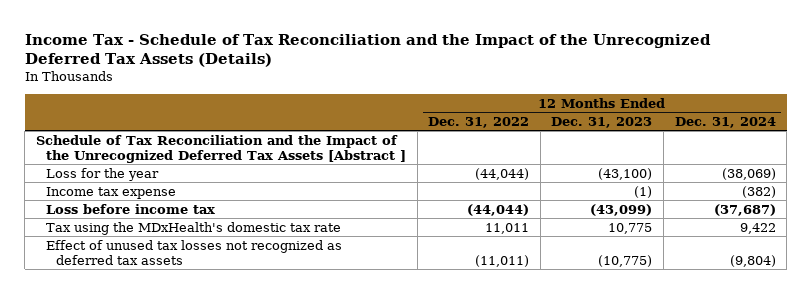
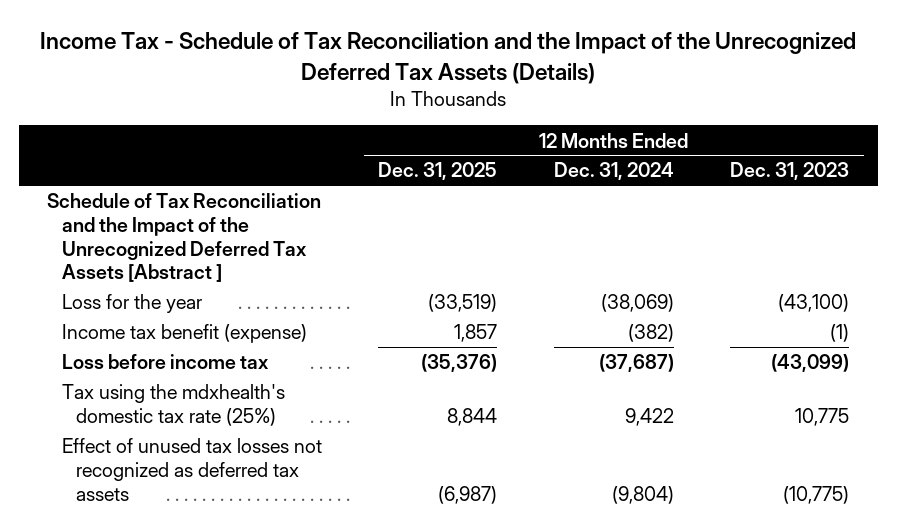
- | 12 Months Ended Dec. 31, 2022 | 12 Months Ended Dec. 31, 2023 | 12 Months Ended Dec. 31, 2024
+ | 12 Months Ended Dec. 31, 2025 | 12 Months Ended Dec. 31, 2024 | 12 Months Ended Dec. 31, 2023
- Income tax expense | | (1) | (382)
+ Income tax benefit (expense) | 1,857 | (382) | (1)
- Tax using the MDxHealth's domestic tax rate | 11,011 | 10,775 | 9,422
+ Tax using the mdxhealth's domestic tax rate (25%) | 8,844 | 9,422 | 10,775

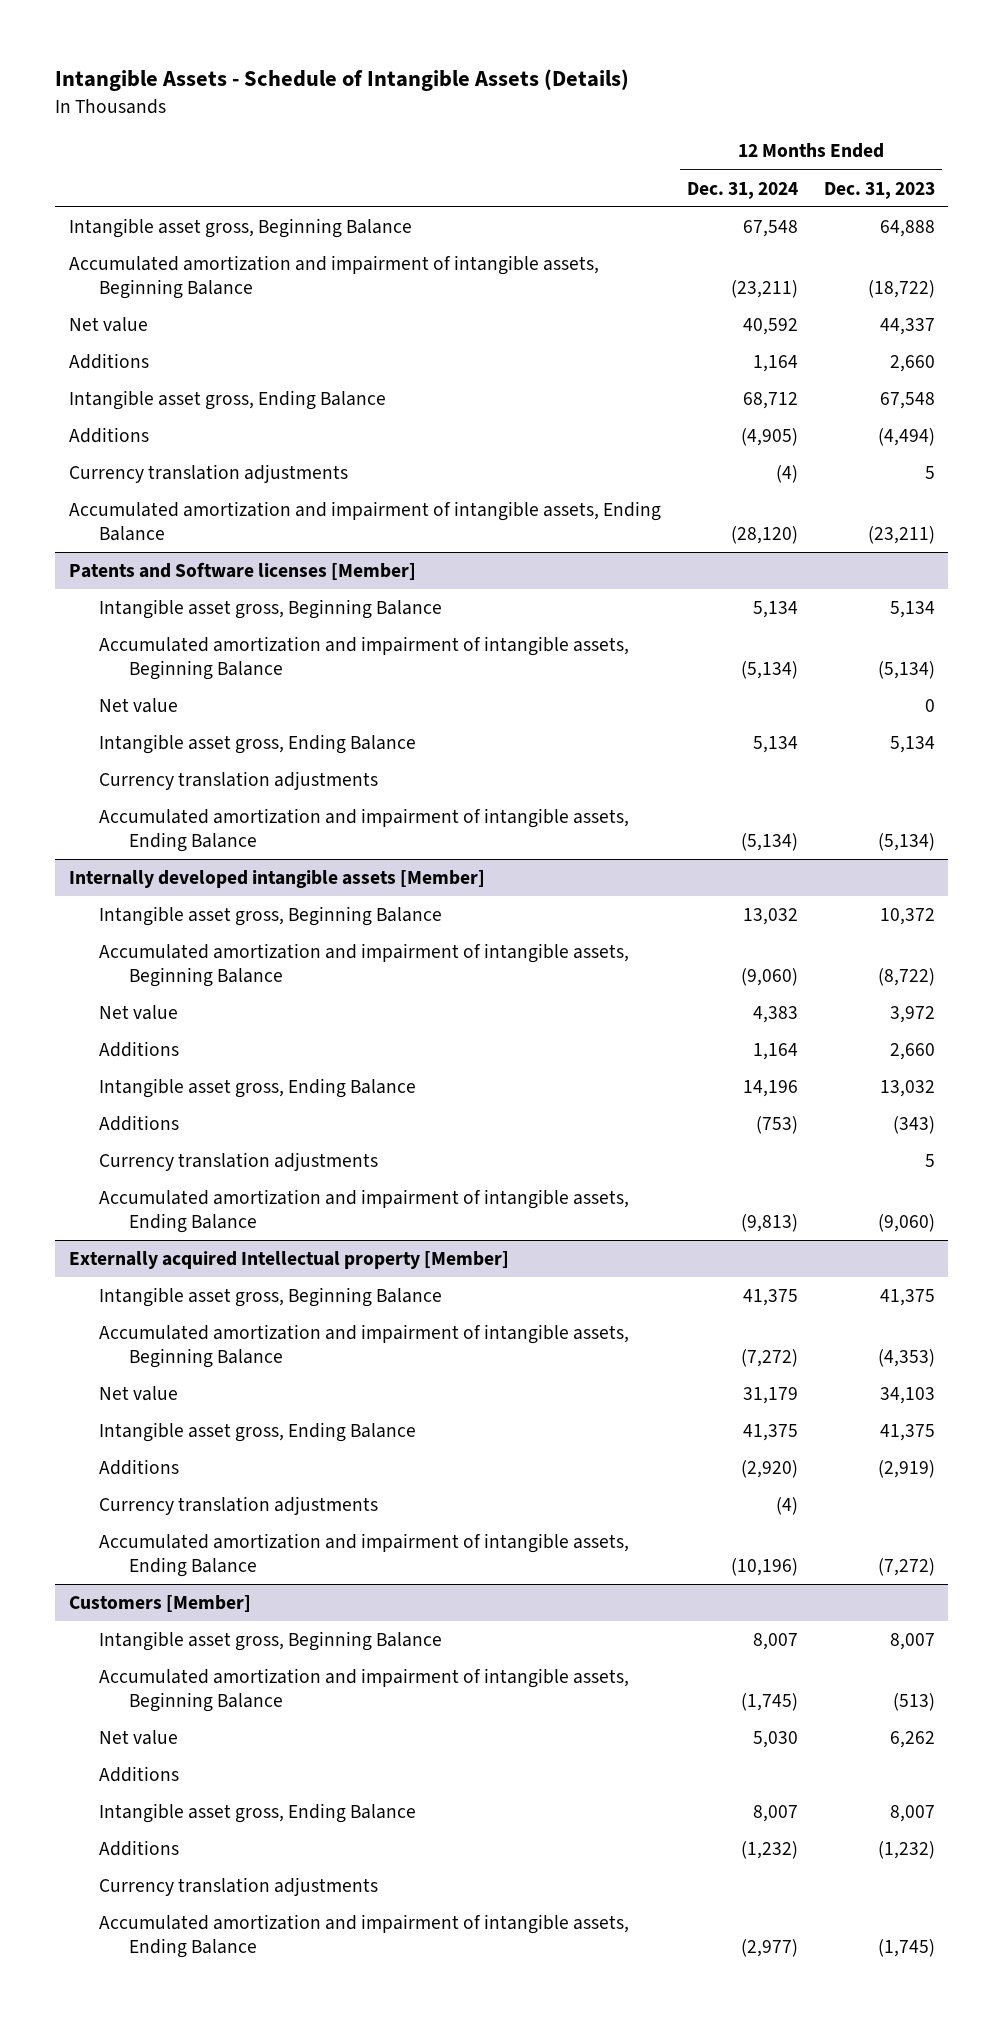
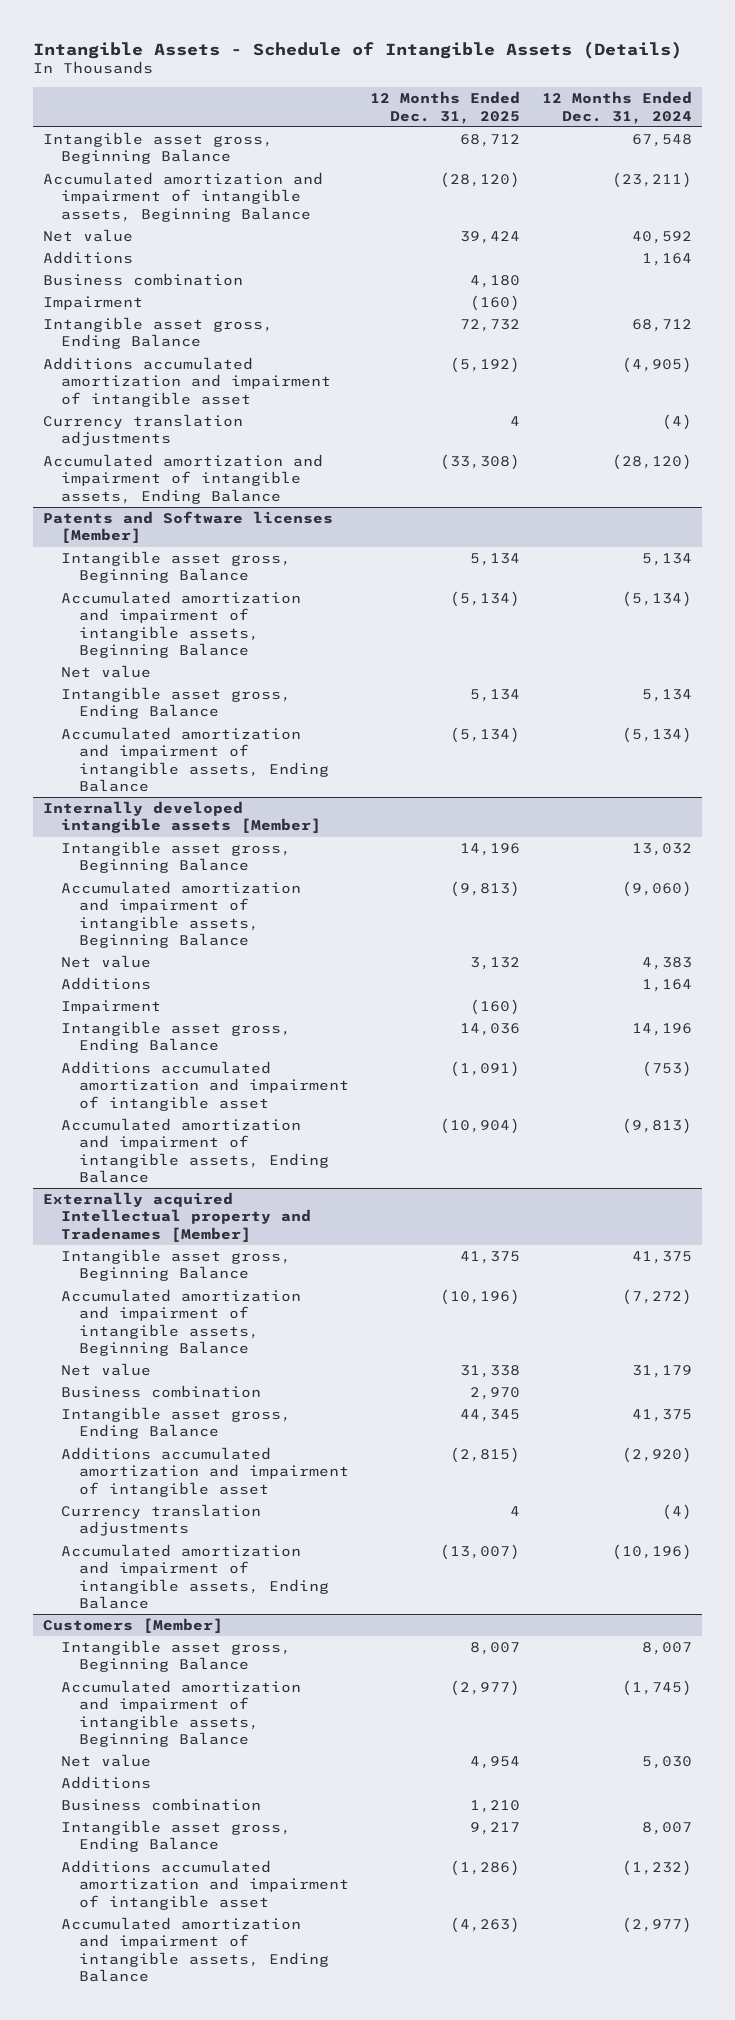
- | 12 Months Ended Dec. 31, 2024 | 12 Months Ended Dec. 31, 2023
+ | 12 Months Ended Dec. 31, 2025 | 12 Months Ended Dec. 31, 2024
+ Business combination | 4,180 |
+ Impairment | (160) |
- Additions | (4,905) | (4,494)
+ Additions accumulated amortization and impairment of intangible asset | (5,192) | (4,905)
@ Patents and Software licenses [Member]
- Currency translation adjustments
@ Internally developed intangible assets [Member]
+ Impairment | (160) |
- Additions | (753) | (343)
- Currency translation adjustments | | 5
+ Additions accumulated amortization and impairment of intangible asset | (1,091) | (753)
- Externally acquired Intellectual property [Member]
+ Externally acquired Intellectual property and Tradenames [Member]
+ Business combination | 2,970 |
- Additions | (2,920) | (2,919)
+ Additions accumulated amortization and impairment of intangible asset | (2,815) | (2,920)
@ Customers [Member]
+ Business combination | 1,210 |
- Additions | (1,232) | (1,232)
- Currency translation adjustments
+ Additions accumulated amortization and impairment of intangible asset | (1,286) | (1,232)

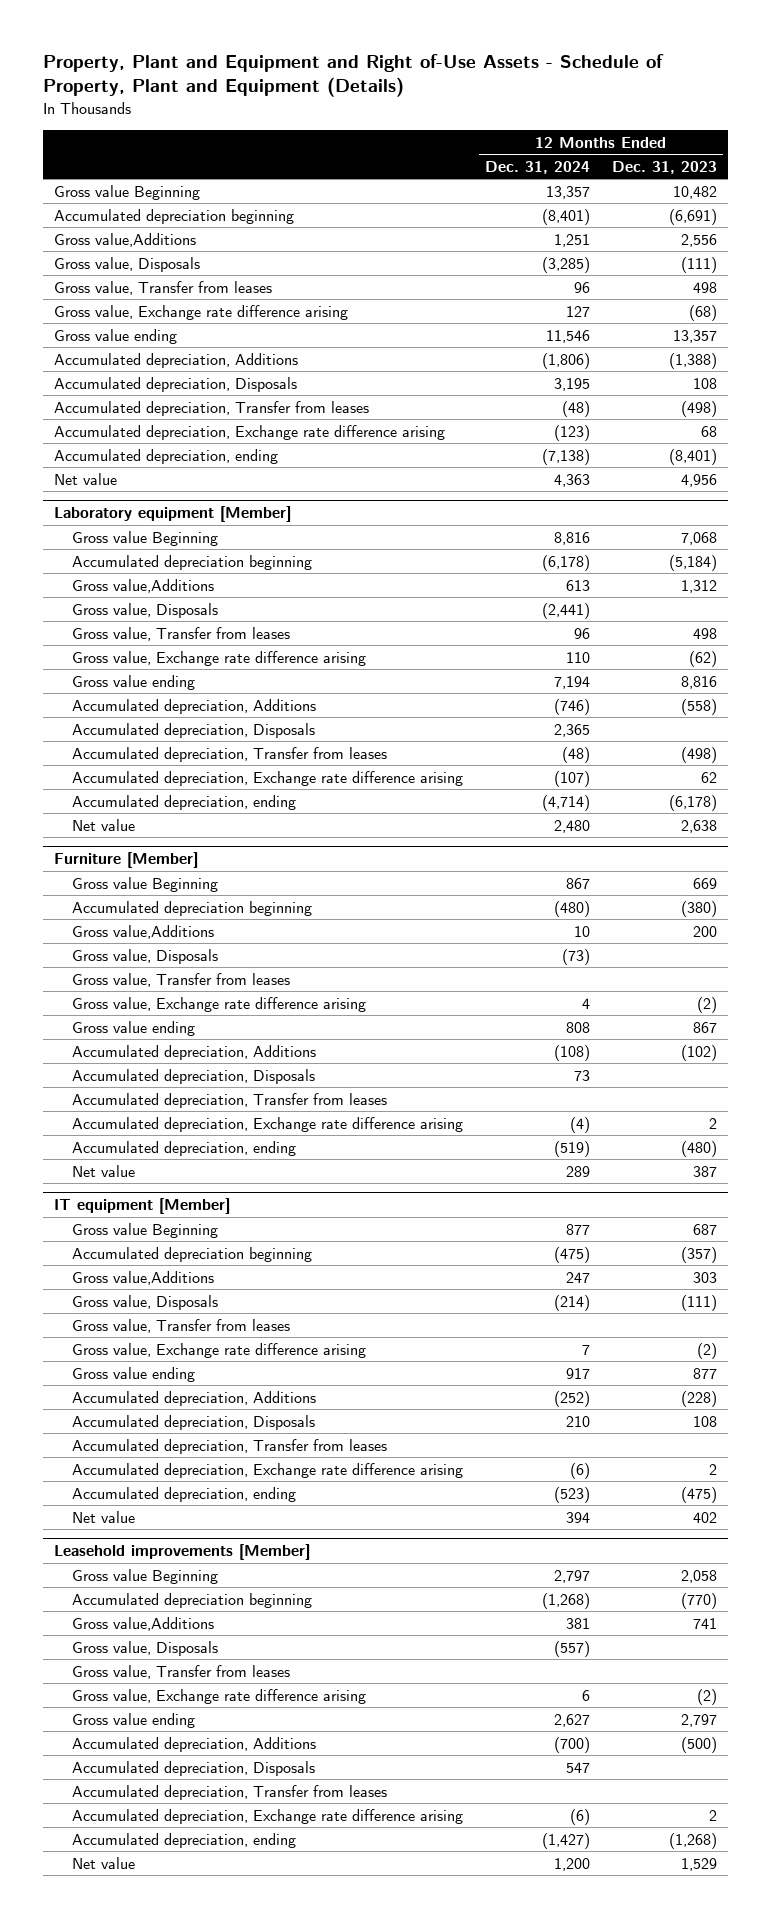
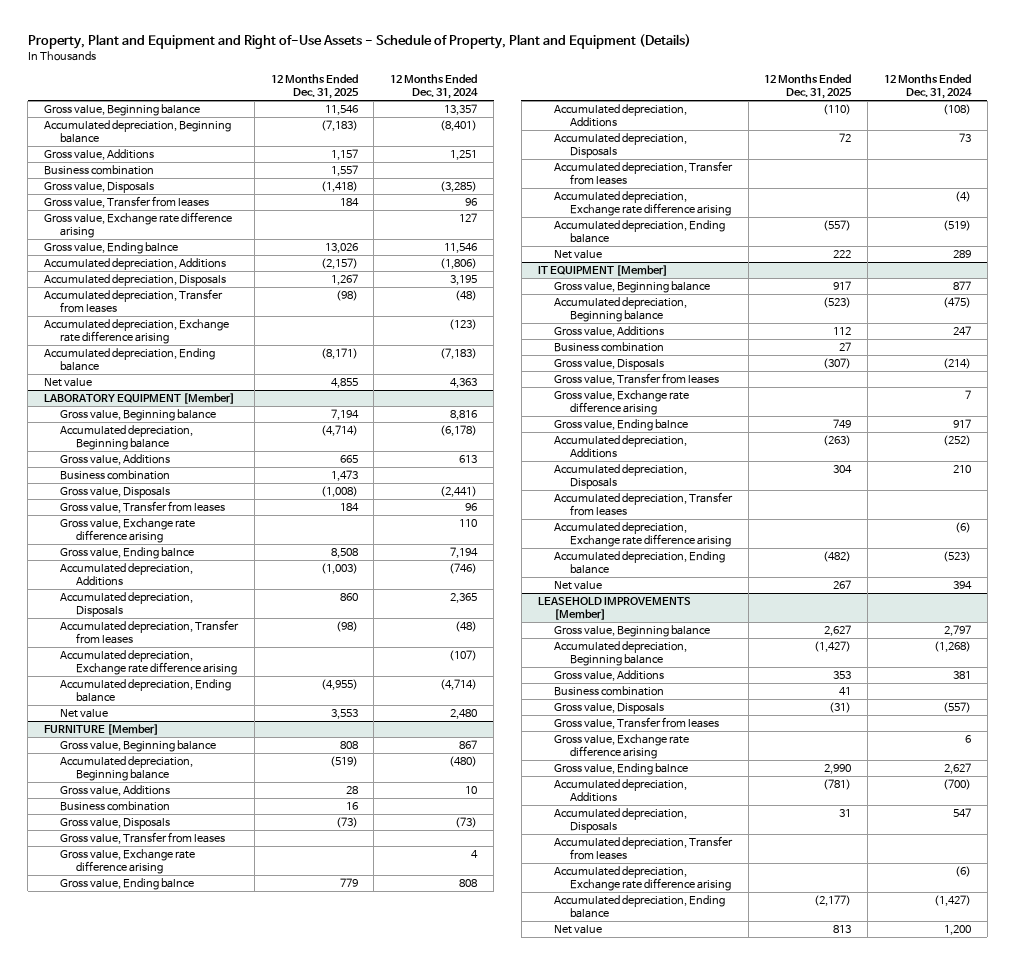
- | 12 Months Ended Dec. 31, 2024 | 12 Months Ended Dec. 31, 2023
+ | 12 Months Ended Dec. 31, 2025 | 12 Months Ended Dec. 31, 2024
- Gross value Beginning | 13,357 | 10,482
- Accumulated depreciation beginning | (8,401) | (6,691)
- Gross value,Additions | 1,251 | 2,556
+ Gross value, Beginning balance | 11,546 | 13,357
+ Accumulated depreciation, Beginning balance | (7,183) | (8,401)
+ Gross value, Additions | 1,157 | 1,251
+ Business combination | 1,557 |
- Gross value ending | 11,546 | 13,357
+ Gross value, Ending balnce | 13,026 | 11,546
- Accumulated depreciation, ending | (7,138) | (8,401)
+ Accumulated depreciation, Ending balance | (8,171) | (7,183)
- Laboratory equipment [Member]
- Gross value Beginning | 8,816 | 7,068
- Accumulated depreciation beginning | (6,178) | (5,184)
- Gross value,Additions | 613 | 1,312
+ LABORATORY EQUIPMENT [Member]
+ Gross value, Beginning balance | 7,194 | 8,816
+ Accumulated depreciation, Beginning balance | (4,714) | (6,178)
+ Gross value, Additions | 665 | 613
+ Business combination | 1,473 |
- Gross value ending | 7,194 | 8,816
+ Gross value, Ending balnce | 8,508 | 7,194
- Accumulated depreciation, ending | (4,714) | (6,178)
+ Accumulated depreciation, Ending balance | (4,955) | (4,714)
- Furniture [Member]
- Gross value Beginning | 867 | 669
- Accumulated depreciation beginning | (480) | (380)
- Gross value,Additions | 10 | 200
+ FURNITURE [Member]
+ Gross value, Beginning balance | 808 | 867
+ Accumulated depreciation, Beginning balance | (519) | (480)
+ Gross value, Additions | 28 | 10
+ Business combination | 16 |
- Gross value ending | 808 | 867
+ Gross value, Ending balnce | 779 | 808
- Accumulated depreciation, ending | (519) | (480)
+ Accumulated depreciation, Ending balance | (557) | (519)
- IT equipment [Member]
- Gross value Beginning | 877 | 687
- Accumulated depreciation beginning | (475) | (357)
- Gross value,Additions | 247 | 303
+ IT EQUIPMENT [Member]
+ Gross value, Beginning balance | 917 | 877
+ Accumulated depreciation, Beginning balance | (523) | (475)
+ Gross value, Additions | 112 | 247
+ Business combination | 27 |
- Gross value ending | 917 | 877
+ Gross value, Ending balnce | 749 | 917
- Accumulated depreciation, ending | (523) | (475)
+ Accumulated depreciation, Ending balance | (482) | (523)
- Leasehold improvements [Member]
- Gross value Beginning | 2,797 | 2,058
- Accumulated depreciation beginning | (1,268) | (770)
- Gross value,Additions | 381 | 741
+ LEASEHOLD IMPROVEMENTS [Member]
+ Gross value, Beginning balance | 2,627 | 2,797
+ Accumulated depreciation, Beginning balance | (1,427) | (1,268)
+ Gross value, Additions | 353 | 381
+ Business combination | 41 |
- Gross value ending | 2,627 | 2,797
+ Gross value, Ending balnce | 2,990 | 2,627
- Accumulated depreciation, ending | (1,427) | (1,268)
+ Accumulated depreciation, Ending balance | (2,177) | (1,427)

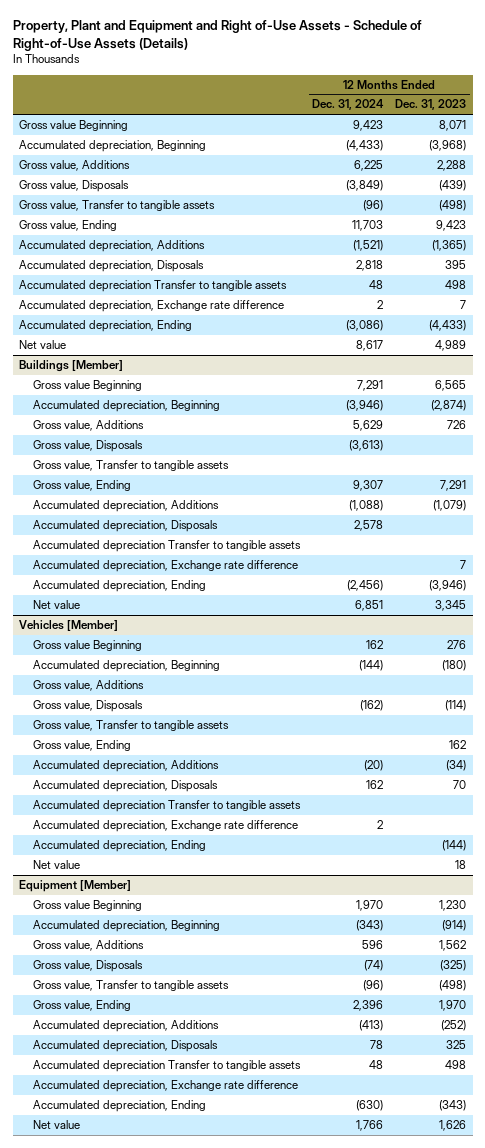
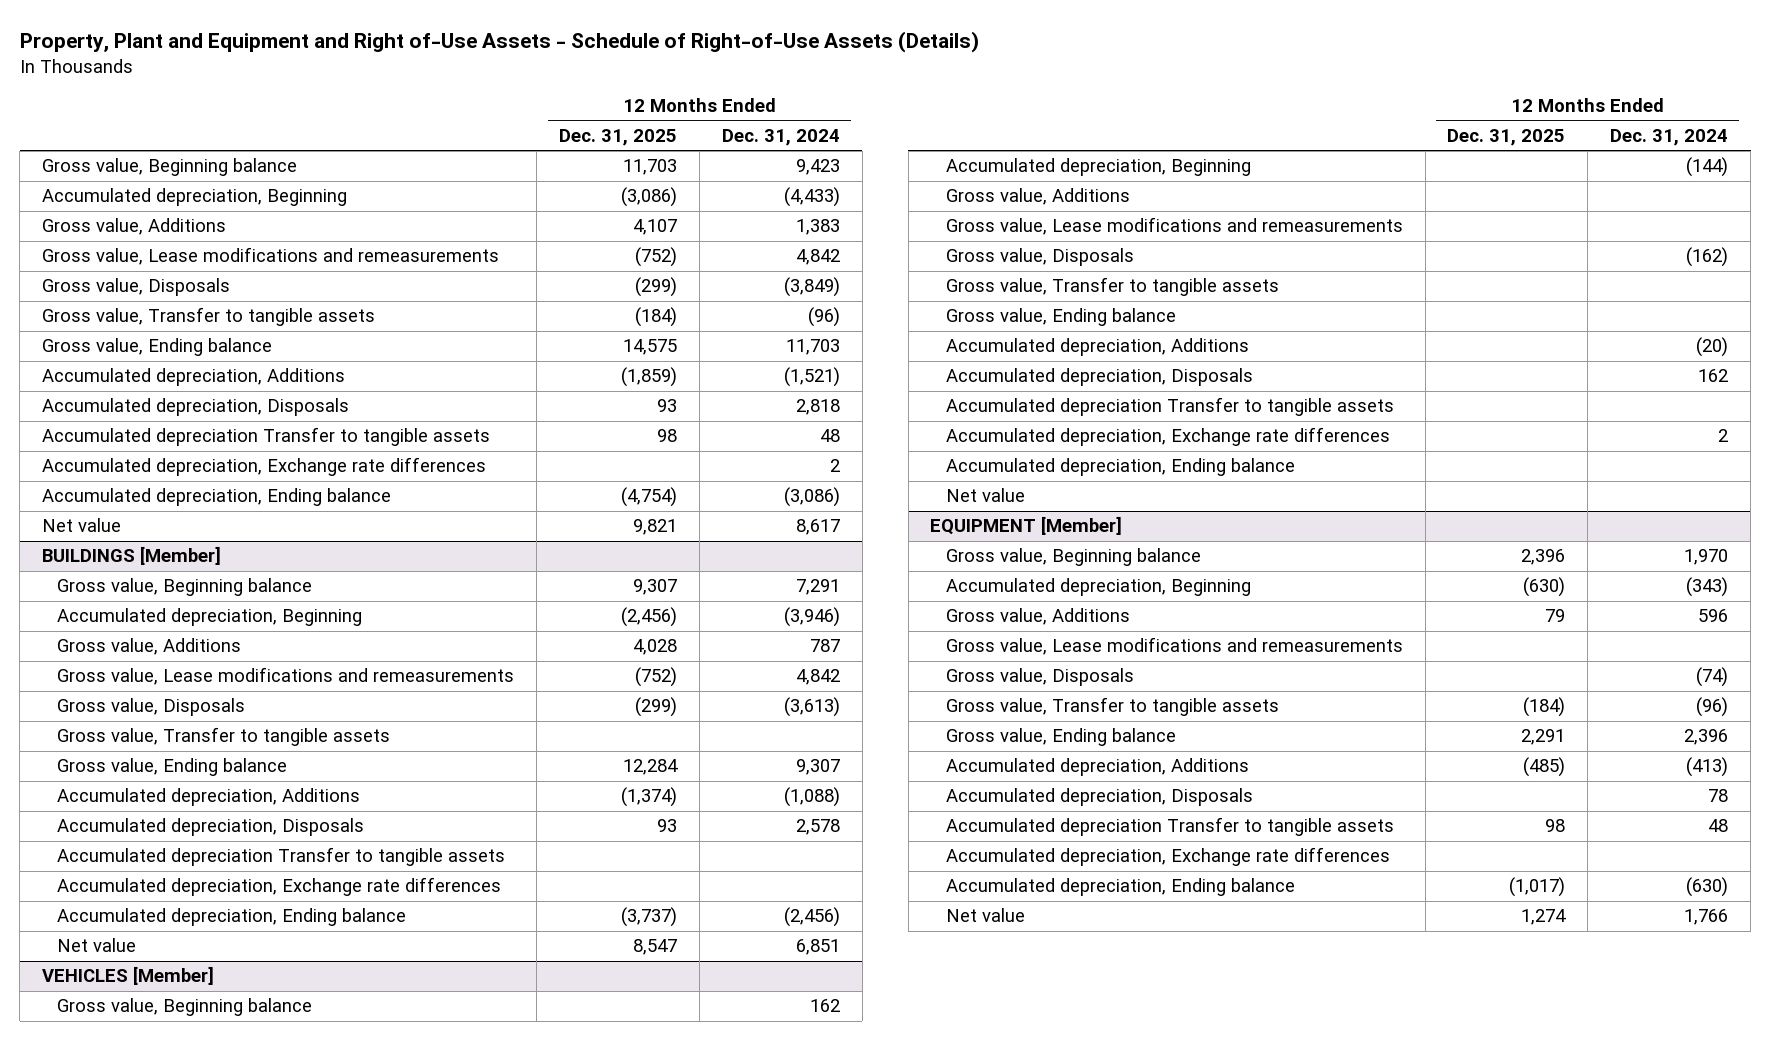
- | 12 Months Ended Dec. 31, 2024 | 12 Months Ended Dec. 31, 2023
+ | 12 Months Ended Dec. 31, 2025 | 12 Months Ended Dec. 31, 2024
- Gross value Beginning | 9,423 | 8,071
+ Gross value, Beginning balance | 11,703 | 9,423
- Gross value, Additions | 6,225 | 2,288
+ Gross value, Additions | 4,107 | 1,383
+ Gross value, Lease modifications and remeasurements | (752) | 4,842
- Gross value, Ending | 11,703 | 9,423
+ Gross value, Ending balance | 14,575 | 11,703
- Accumulated depreciation, Exchange rate difference | 2 | 7
- Accumulated depreciation, Ending | (3,086) | (4,433)
+ Accumulated depreciation, Exchange rate differences | | 2
+ Accumulated depreciation, Ending balance | (4,754) | (3,086)
- Buildings [Member]
- Gross value Beginning | 7,291 | 6,565
+ BUILDINGS [Member]
+ Gross value, Beginning balance | 9,307 | 7,291
- Gross value, Additions | 5,629 | 726
+ Gross value, Additions | 4,028 | 787
+ Gross value, Lease modifications and remeasurements | (752) | 4,842
- Gross value, Ending | 9,307 | 7,291
+ Gross value, Ending balance | 12,284 | 9,307
- Accumulated depreciation, Exchange rate difference | | 7
- Accumulated depreciation, Ending | (2,456) | (3,946)
+ Accumulated depreciation, Exchange rate differences
+ Accumulated depreciation, Ending balance | (3,737) | (2,456)
- Vehicles [Member]
- Gross value Beginning | 162 | 276
+ VEHICLES [Member]
+ Gross value, Beginning balance | | 162
+ Gross value, Lease modifications and remeasurements
- Gross value, Ending | | 162
+ Gross value, Ending balance
- Accumulated depreciation, Exchange rate difference | 2 |
- Accumulated depreciation, Ending | | (144)
+ Accumulated depreciation, Exchange rate differences | | 2
+ Accumulated depreciation, Ending balance
- Equipment [Member]
- Gross value Beginning | 1,970 | 1,230
+ EQUIPMENT [Member]
+ Gross value, Beginning balance | 2,396 | 1,970
+ Gross value, Lease modifications and remeasurements
- Gross value, Ending | 2,396 | 1,970
+ Gross value, Ending balance | 2,291 | 2,396
- Accumulated depreciation, Exchange rate difference
- Accumulated depreciation, Ending | (630) | (343)
+ Accumulated depreciation, Exchange rate differences
+ Accumulated depreciation, Ending balance | (1,017) | (630)

